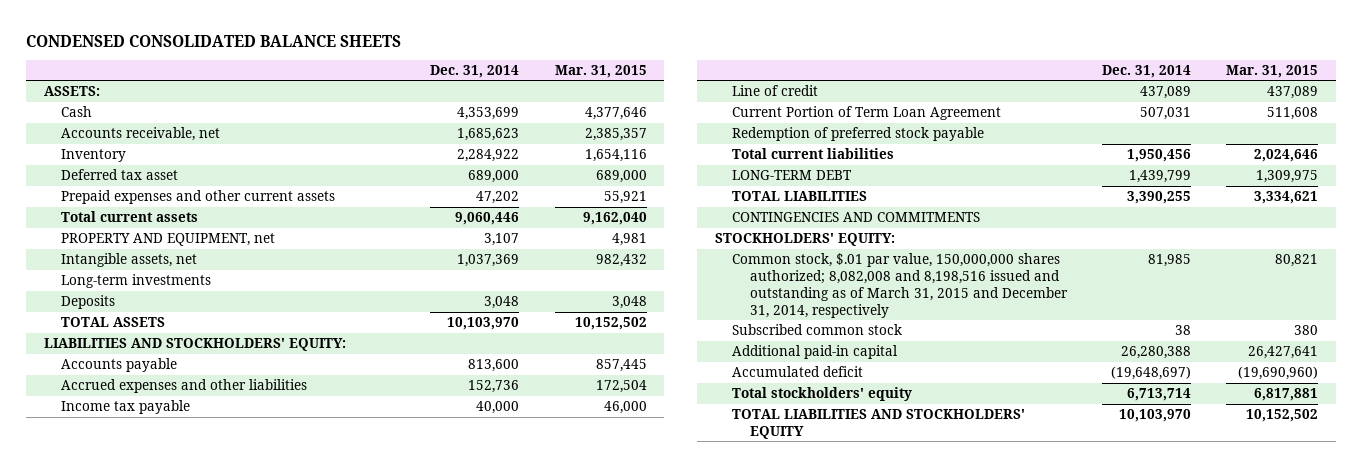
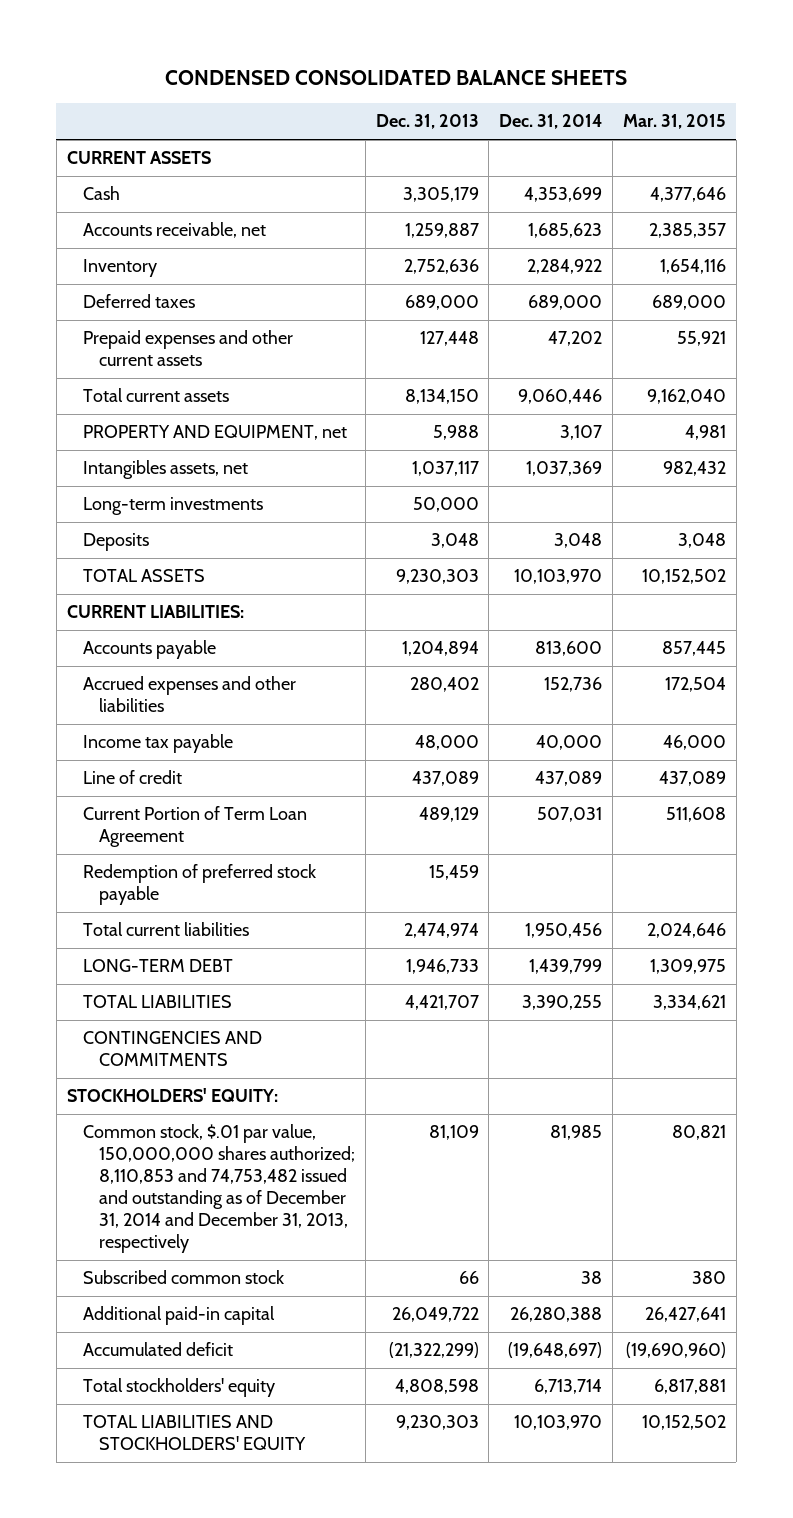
- | Dec. 31, 2014 | Mar. 31, 2015
+ | Dec. 31, 2013 | Dec. 31, 2014 | Mar. 31, 2015
- ASSETS:
+ CURRENT ASSETS
- Deferred tax asset | 689,000 | 689,000
+ Deferred taxes | 689,000 | 689,000 | 689,000
- Intangible assets, net | 1,037,369 | 982,432
+ Intangibles assets, net | 1,037,117 | 1,037,369 | 982,432
- LIABILITIES AND STOCKHOLDERS' EQUITY:
+ CURRENT LIABILITIES:
- Common stock, $.01 par value, 150,000,000 shares authorized; 8,082,008 and 8,198,516 issued and outstanding as of March 31, 2015 and December 31, 2014, respectively | 81,985 | 80,821
+ Common stock, $.01 par value, 150,000,000 shares authorized; 8,110,853 and 74,753,482 issued and outstanding as of December 31, 2014 and December 31, 2013, respectively | 81,109 | 81,985 | 80,821

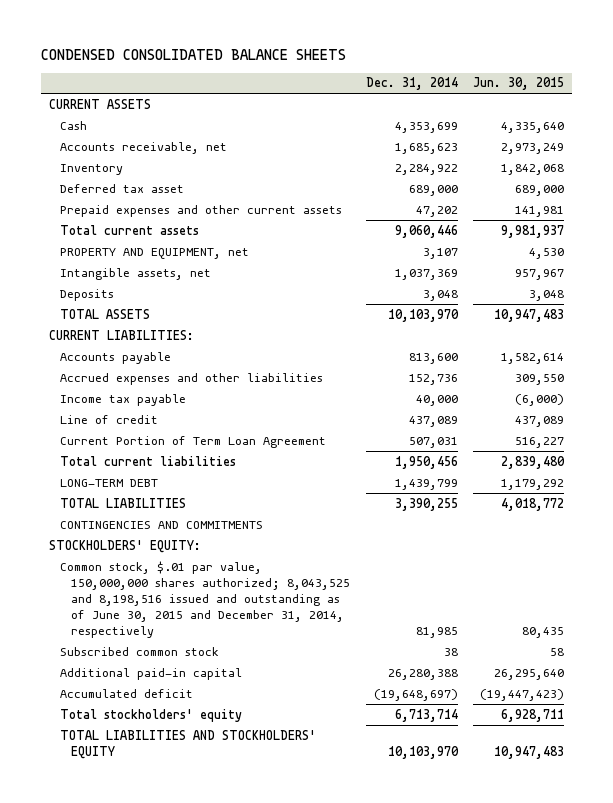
- | Dec. 31, 2013 | Dec. 31, 2014 | Mar. 31, 2015
+ | Dec. 31, 2014 | Jun. 30, 2015
- Deferred taxes | 689,000 | 689,000 | 689,000
+ Deferred tax asset | 689,000 | 689,000
- Intangibles assets, net | 1,037,117 | 1,037,369 | 982,432
- Long-term investments | 50,000 | |
+ Intangible assets, net | 1,037,369 | 957,967
- Redemption of preferred stock payable | 15,459 | |
- Common stock, $.01 par value, 150,000,000 shares authorized; 8,110,853 and 74,753,482 issued and outstanding as of December 31, 2014 and December 31, 2013, respectively | 81,109 | 81,985 | 80,821
+ Common stock, $.01 par value, 150,000,000 shares authorized; 8,043,525 and 8,198,516 issued and outstanding as of June 30, 2015 and December 31, 2014, respectively | 81,985 | 80,435

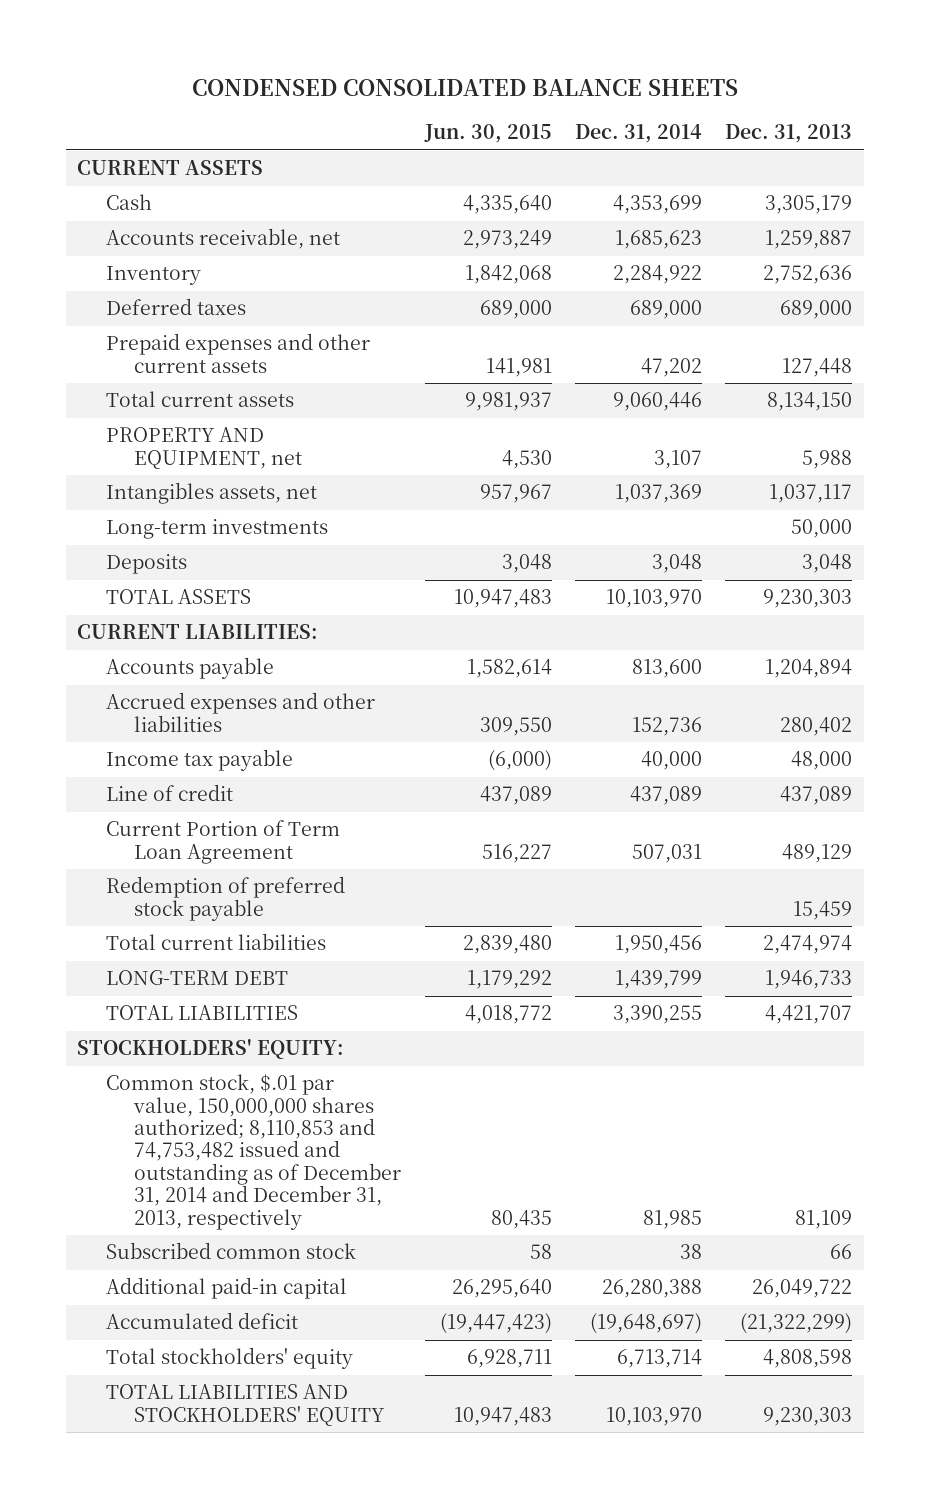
- | Dec. 31, 2014 | Jun. 30, 2015
+ | Jun. 30, 2015 | Dec. 31, 2014 | Dec. 31, 2013
- Deferred tax asset | 689,000 | 689,000
+ Deferred taxes | 689,000 | 689,000 | 689,000
- Intangible assets, net | 1,037,369 | 957,967
+ Intangibles assets, net | 957,967 | 1,037,369 | 1,037,117
+ Long-term investments | | | 50,000
+ Redemption of preferred stock payable | | | 15,459
- CONTINGENCIES AND COMMITMENTS
- Common stock, $.01 par value, 150,000,000 shares authorized; 8,043,525 and 8,198,516 issued and outstanding as of June 30, 2015 and December 31, 2014, respectively | 81,985 | 80,435
+ Common stock, $.01 par value, 150,000,000 shares authorized; 8,110,853 and 74,753,482 issued and outstanding as of December 31, 2014 and December 31, 2013, respectively | 80,435 | 81,985 | 81,109

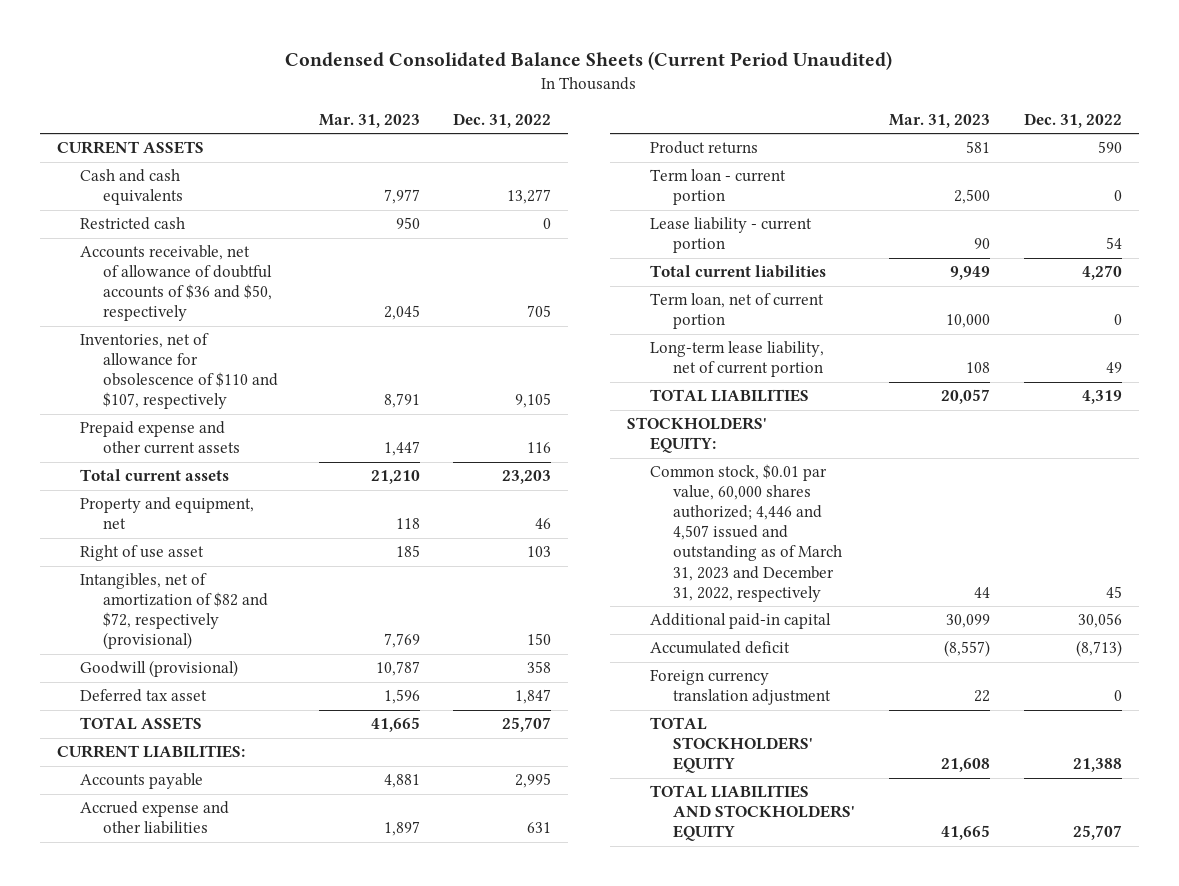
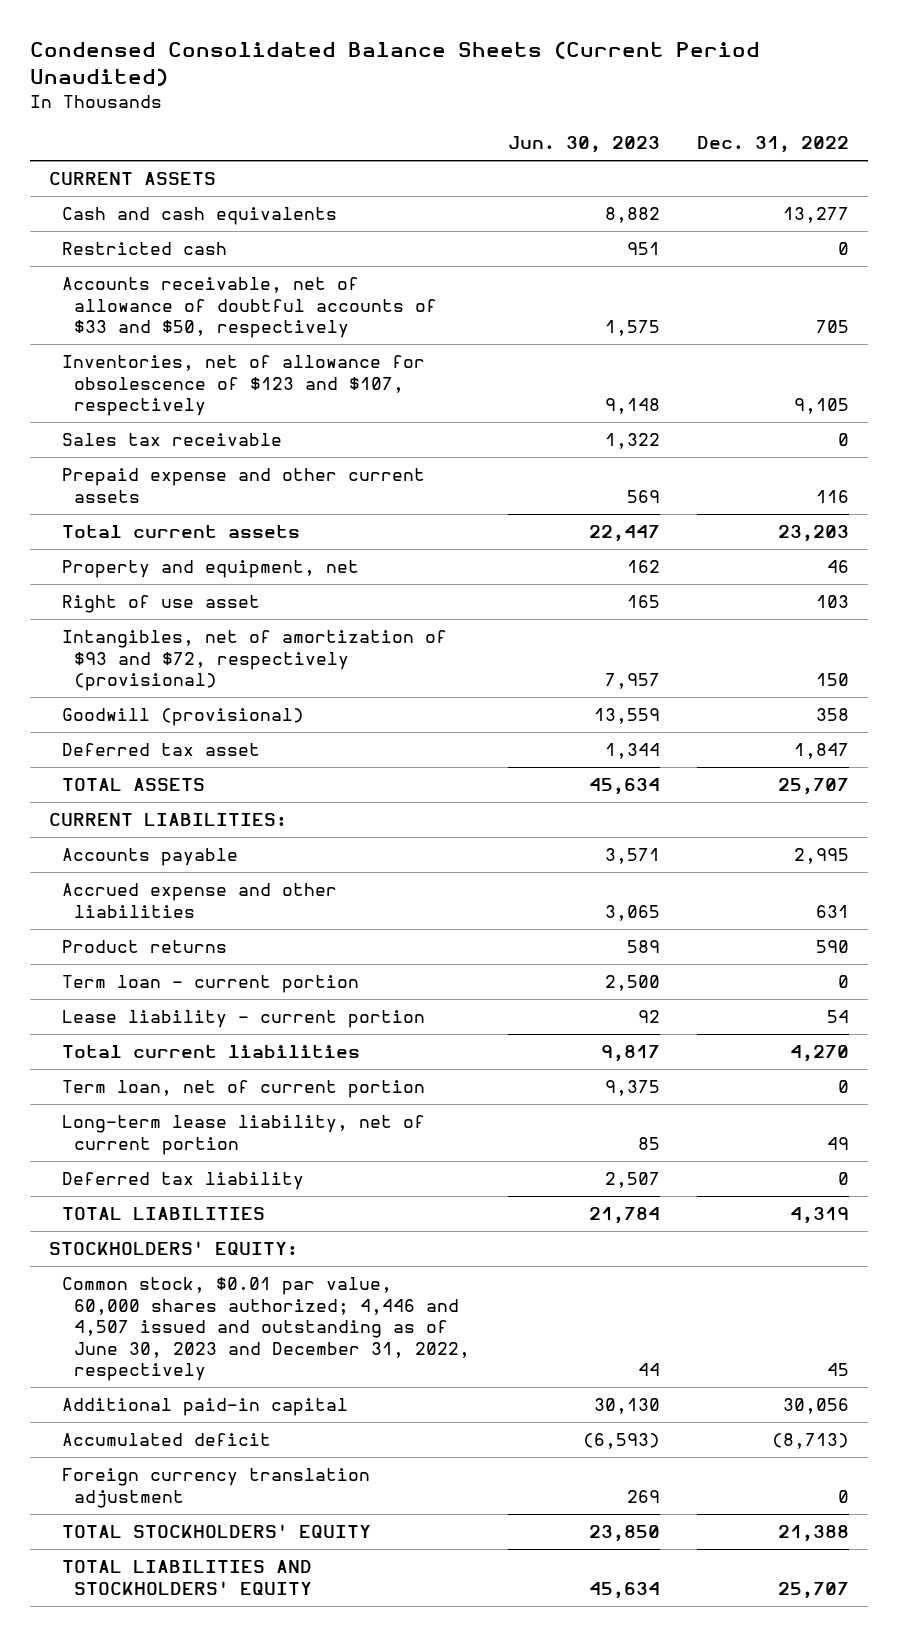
- | Mar. 31, 2023 | Dec. 31, 2022
+ | Jun. 30, 2023 | Dec. 31, 2022
- Accounts receivable, net of allowance of doubtful accounts of $36 and $50, respectively | 2,045 | 705
- Inventories, net of allowance for obsolescence of $110 and $107, respectively | 8,791 | 9,105
+ Accounts receivable, net of allowance of doubtful accounts of $33 and $50, respectively | 1,575 | 705
+ Inventories, net of allowance for obsolescence of $123 and $107, respectively | 9,148 | 9,105
+ Sales tax receivable | 1,322 | 0
- Intangibles, net of amortization of $82 and $72, respectively (provisional) | 7,769 | 150
+ Intangibles, net of amortization of $93 and $72, respectively (provisional) | 7,957 | 150
+ Deferred tax liability | 2,507 | 0
- Common stock, $0.01 par value, 60,000 shares authorized; 4,446 and 4,507 issued and outstanding as of March 31, 2023 and December 31, 2022, respectively | 44 | 45
+ Common stock, $0.01 par value, 60,000 shares authorized; 4,446 and 4,507 issued and outstanding as of June 30, 2023 and December 31, 2022, respectively | 44 | 45

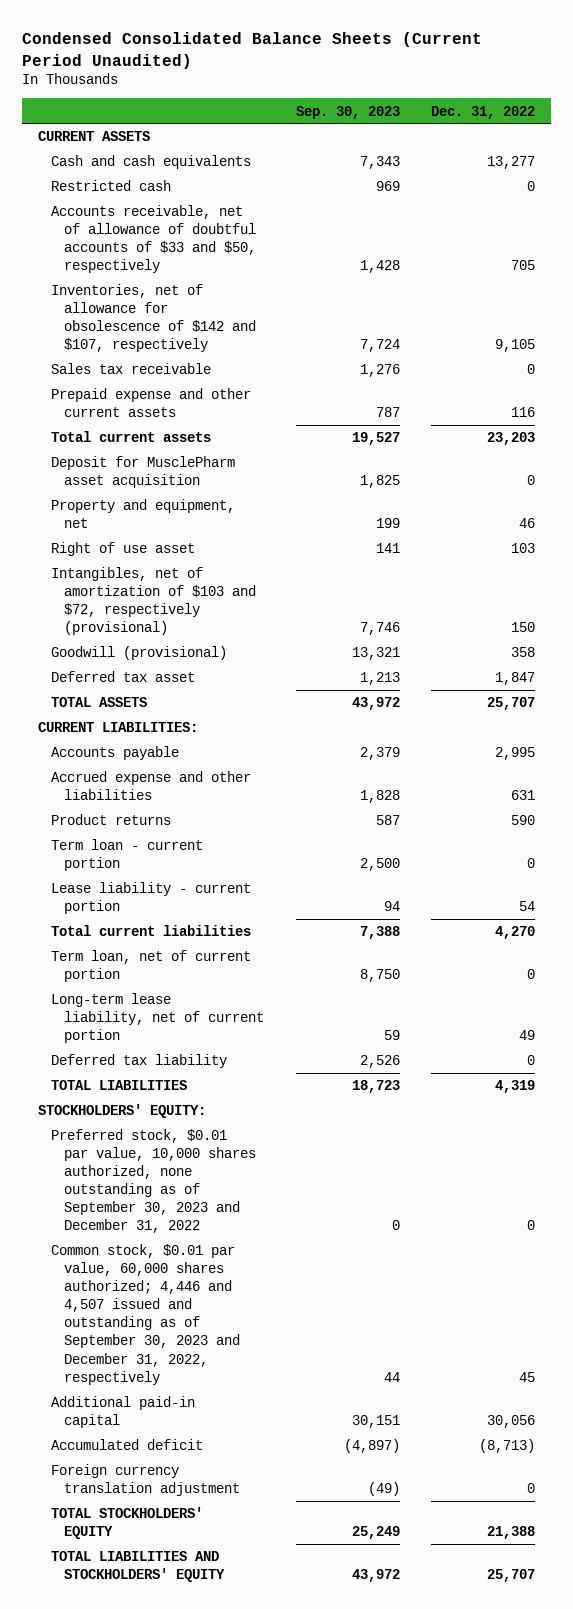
- | Jun. 30, 2023 | Dec. 31, 2022
+ | Sep. 30, 2023 | Dec. 31, 2022
- Inventories, net of allowance for obsolescence of $123 and $107, respectively | 9,148 | 9,105
+ Inventories, net of allowance for obsolescence of $142 and $107, respectively | 7,724 | 9,105
+ Deposit for MusclePharm asset acquisition | 1,825 | 0
- Intangibles, net of amortization of $93 and $72, respectively (provisional) | 7,957 | 150
+ Intangibles, net of amortization of $103 and $72, respectively (provisional) | 7,746 | 150
- Common stock, $0.01 par value, 60,000 shares authorized; 4,446 and 4,507 issued and outstanding as of June 30, 2023 and December 31, 2022, respectively | 44 | 45
+ Preferred stock, $0.01 par value, 10,000 shares authorized, none outstanding as of September 30, 2023 and December 31, 2022 | 0 | 0
+ Common stock, $0.01 par value, 60,000 shares authorized; 4,446 and 4,507 issued and outstanding as of September 30, 2023 and December 31, 2022, respectively | 44 | 45

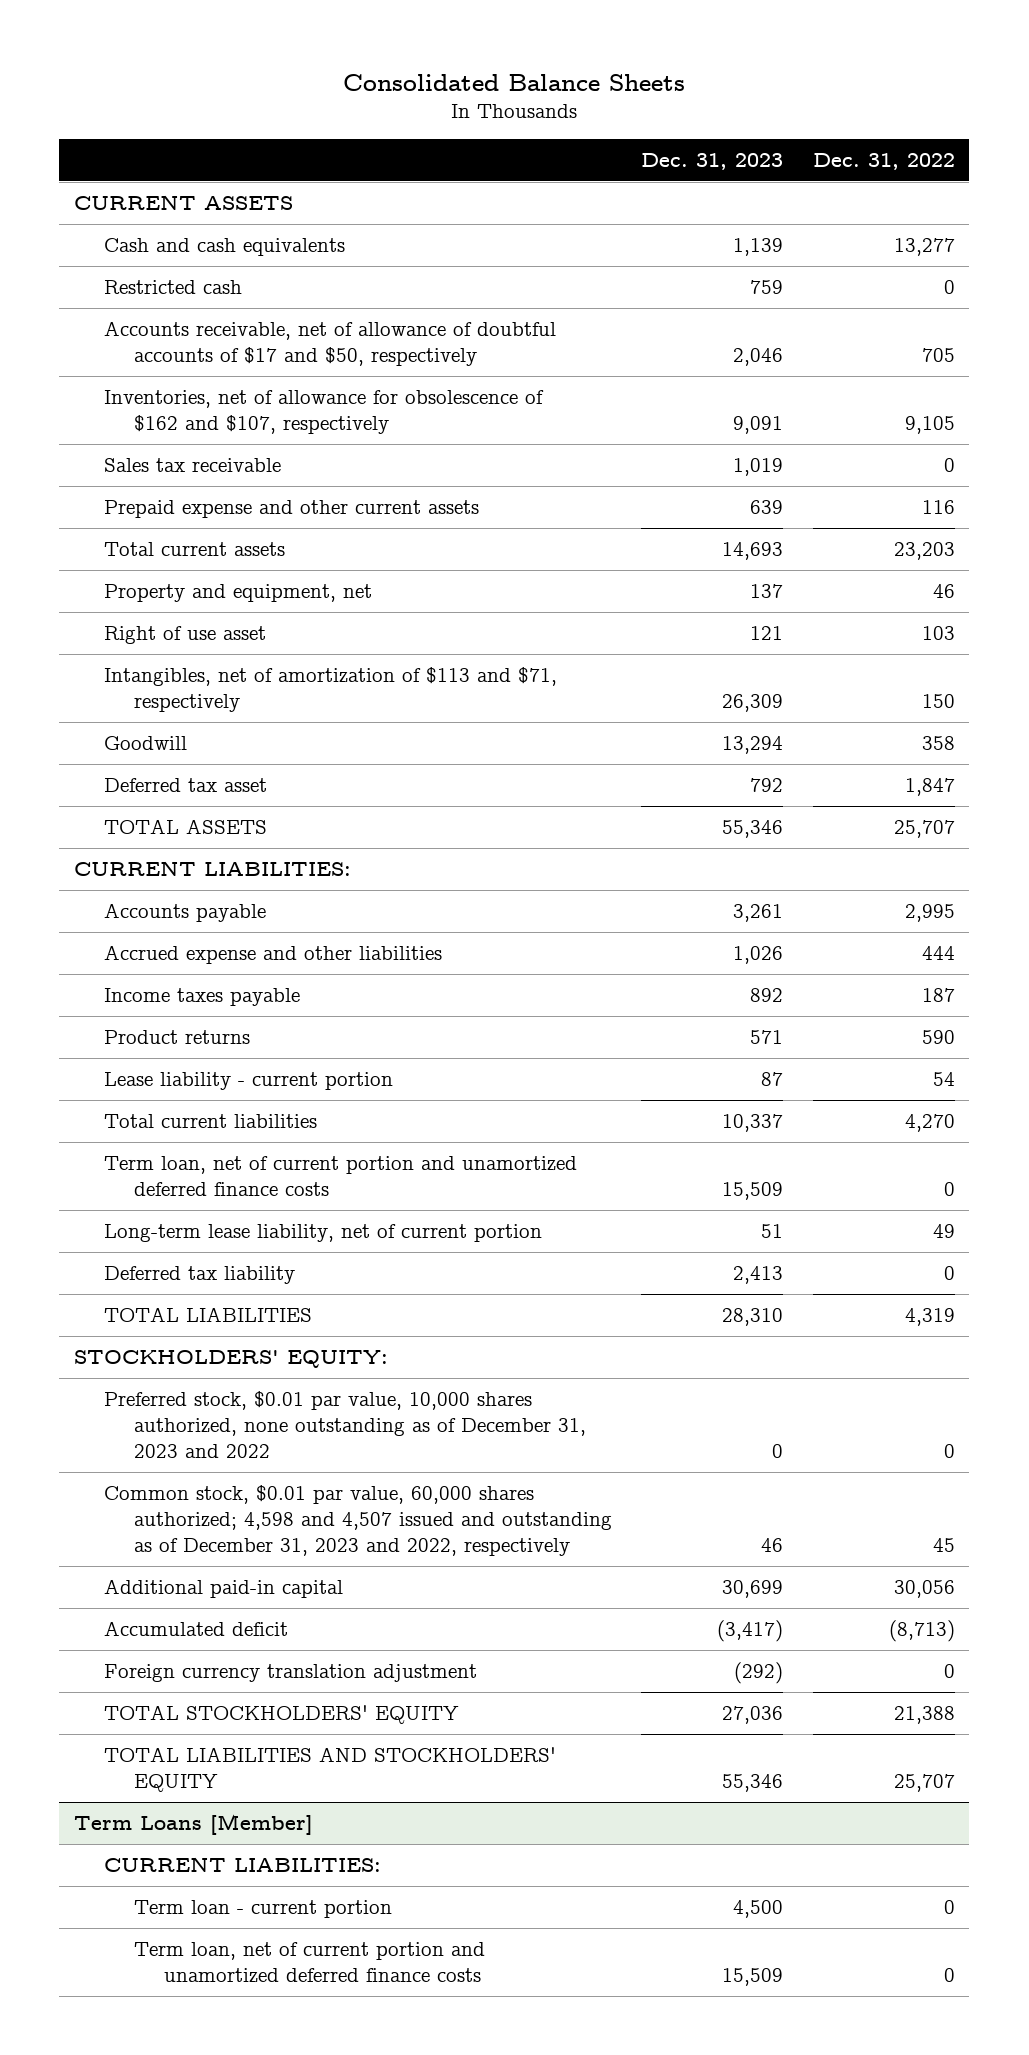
- Condensed Consolidated Balance Sheets (Current Period Unaudited)
+ Consolidated Balance Sheets
- | Sep. 30, 2023 | Dec. 31, 2022
+ | Dec. 31, 2023 | Dec. 31, 2022
- Accounts receivable, net of allowance of doubtful accounts of $33 and $50, respectively | 1,428 | 705
- Inventories, net of allowance for obsolescence of $142 and $107, respectively | 7,724 | 9,105
+ Accounts receivable, net of allowance of doubtful accounts of $17 and $50, respectively | 2,046 | 705
+ Inventories, net of allowance for obsolescence of $162 and $107, respectively | 9,091 | 9,105
- Deposit for MusclePharm asset acquisition | 1,825 | 0
- Intangibles, net of amortization of $103 and $72, respectively (provisional) | 7,746 | 150
- Goodwill (provisional) | 13,321 | 358
+ Intangibles, net of amortization of $113 and $71, respectively | 26,309 | 150
+ Goodwill | 13,294 | 358
- Accrued expense and other liabilities | 1,828 | 631
+ Accrued expense and other liabilities | 1,026 | 444
+ Income taxes payable | 892 | 187
- Term loan - current portion | 2,500 | 0
- Term loan, net of current portion | 8,750 | 0
+ Term loan, net of current portion and unamortized deferred finance costs | 15,509 | 0
- Preferred stock, $0.01 par value, 10,000 shares authorized, none outstanding as of September 30, 2023 and December 31, 2022 | 0 | 0
- Common stock, $0.01 par value, 60,000 shares authorized; 4,446 and 4,507 issued and outstanding as of September 30, 2023 and December 31, 2022, respectively | 44 | 45
+ Preferred stock, $0.01 par value, 10,000 shares authorized, none outstanding as of December 31, 2023 and 2022 | 0 | 0
+ Common stock, $0.01 par value, 60,000 shares authorized; 4,598 and 4,507 issued and outstanding as of December 31, 2023 and 2022, respectively | 46 | 45
+ Term Loans [Member]
+ CURRENT LIABILITIES:
+ Term loan - current portion | 4,500 | 0
+ Term loan, net of current portion and unamortized deferred finance costs | 15,509 | 0

